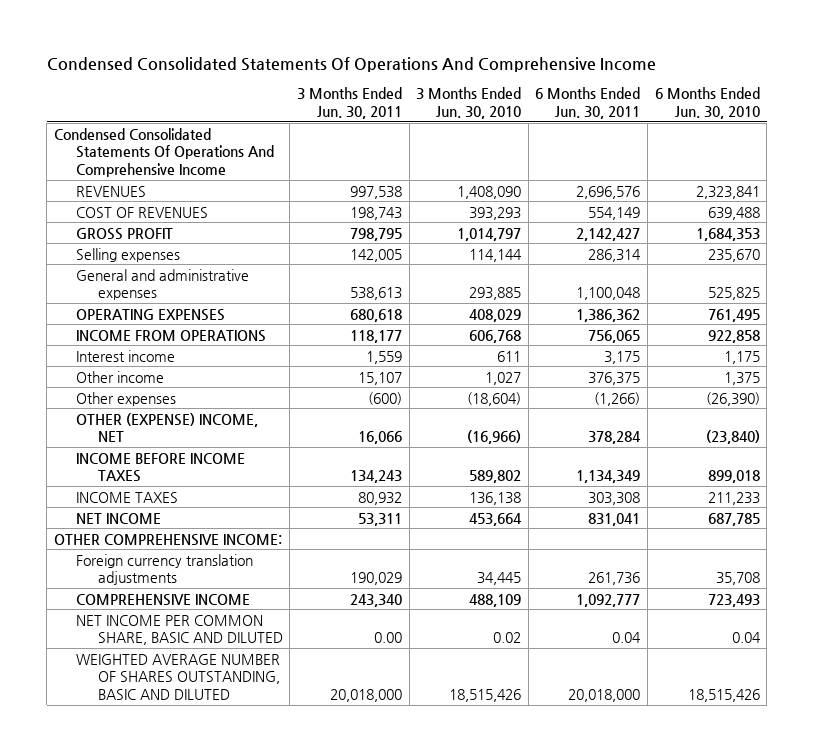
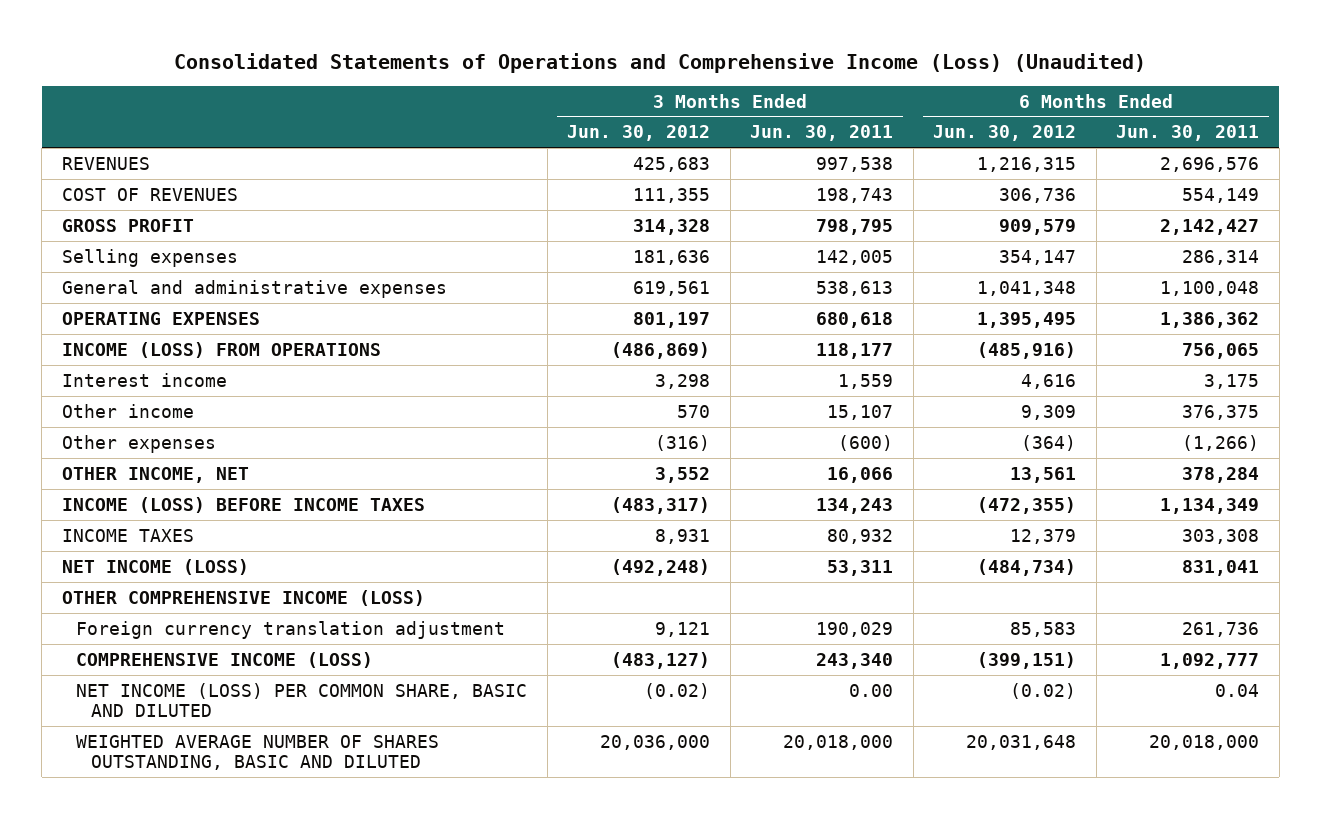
- Condensed Consolidated Statements Of Operations And Comprehensive Income
+ Consolidated Statements of Operations and Comprehensive Income (Loss) (Unaudited)
- | 3 Months Ended Jun. 30, 2011 | 3 Months Ended Jun. 30, 2010 | 6 Months Ended Jun. 30, 2011 | 6 Months Ended Jun. 30, 2010
+ | 3 Months Ended Jun. 30, 2012 | 3 Months Ended Jun. 30, 2011 | 6 Months Ended Jun. 30, 2012 | 6 Months Ended Jun. 30, 2011
- Condensed Consolidated Statements Of Operations And Comprehensive Income
- INCOME FROM OPERATIONS | 118,177 | 606,768 | 756,065 | 922,858
+ INCOME (LOSS) FROM OPERATIONS | (486,869) | 118,177 | (485,916) | 756,065
- OTHER (EXPENSE) INCOME, NET | 16,066 | (16,966) | 378,284 | (23,840)
- INCOME BEFORE INCOME TAXES | 134,243 | 589,802 | 1,134,349 | 899,018
+ OTHER INCOME, NET | 3,552 | 16,066 | 13,561 | 378,284
+ INCOME (LOSS) BEFORE INCOME TAXES | (483,317) | 134,243 | (472,355) | 1,134,349
- NET INCOME | 53,311 | 453,664 | 831,041 | 687,785
- OTHER COMPREHENSIVE INCOME:
- Foreign currency translation adjustments | 190,029 | 34,445 | 261,736 | 35,708
- COMPREHENSIVE INCOME | 243,340 | 488,109 | 1,092,777 | 723,493
- NET INCOME PER COMMON SHARE, BASIC AND DILUTED | 0.00 | 0.02 | 0.04 | 0.04
+ NET INCOME (LOSS) | (492,248) | 53,311 | (484,734) | 831,041
+ OTHER COMPREHENSIVE INCOME (LOSS)
+ Foreign currency translation adjustment | 9,121 | 190,029 | 85,583 | 261,736
+ COMPREHENSIVE INCOME (LOSS) | (483,127) | 243,340 | (399,151) | 1,092,777
+ NET INCOME (LOSS) PER COMMON SHARE, BASIC AND DILUTED | (0.02) | 0.00 | (0.02) | 0.04

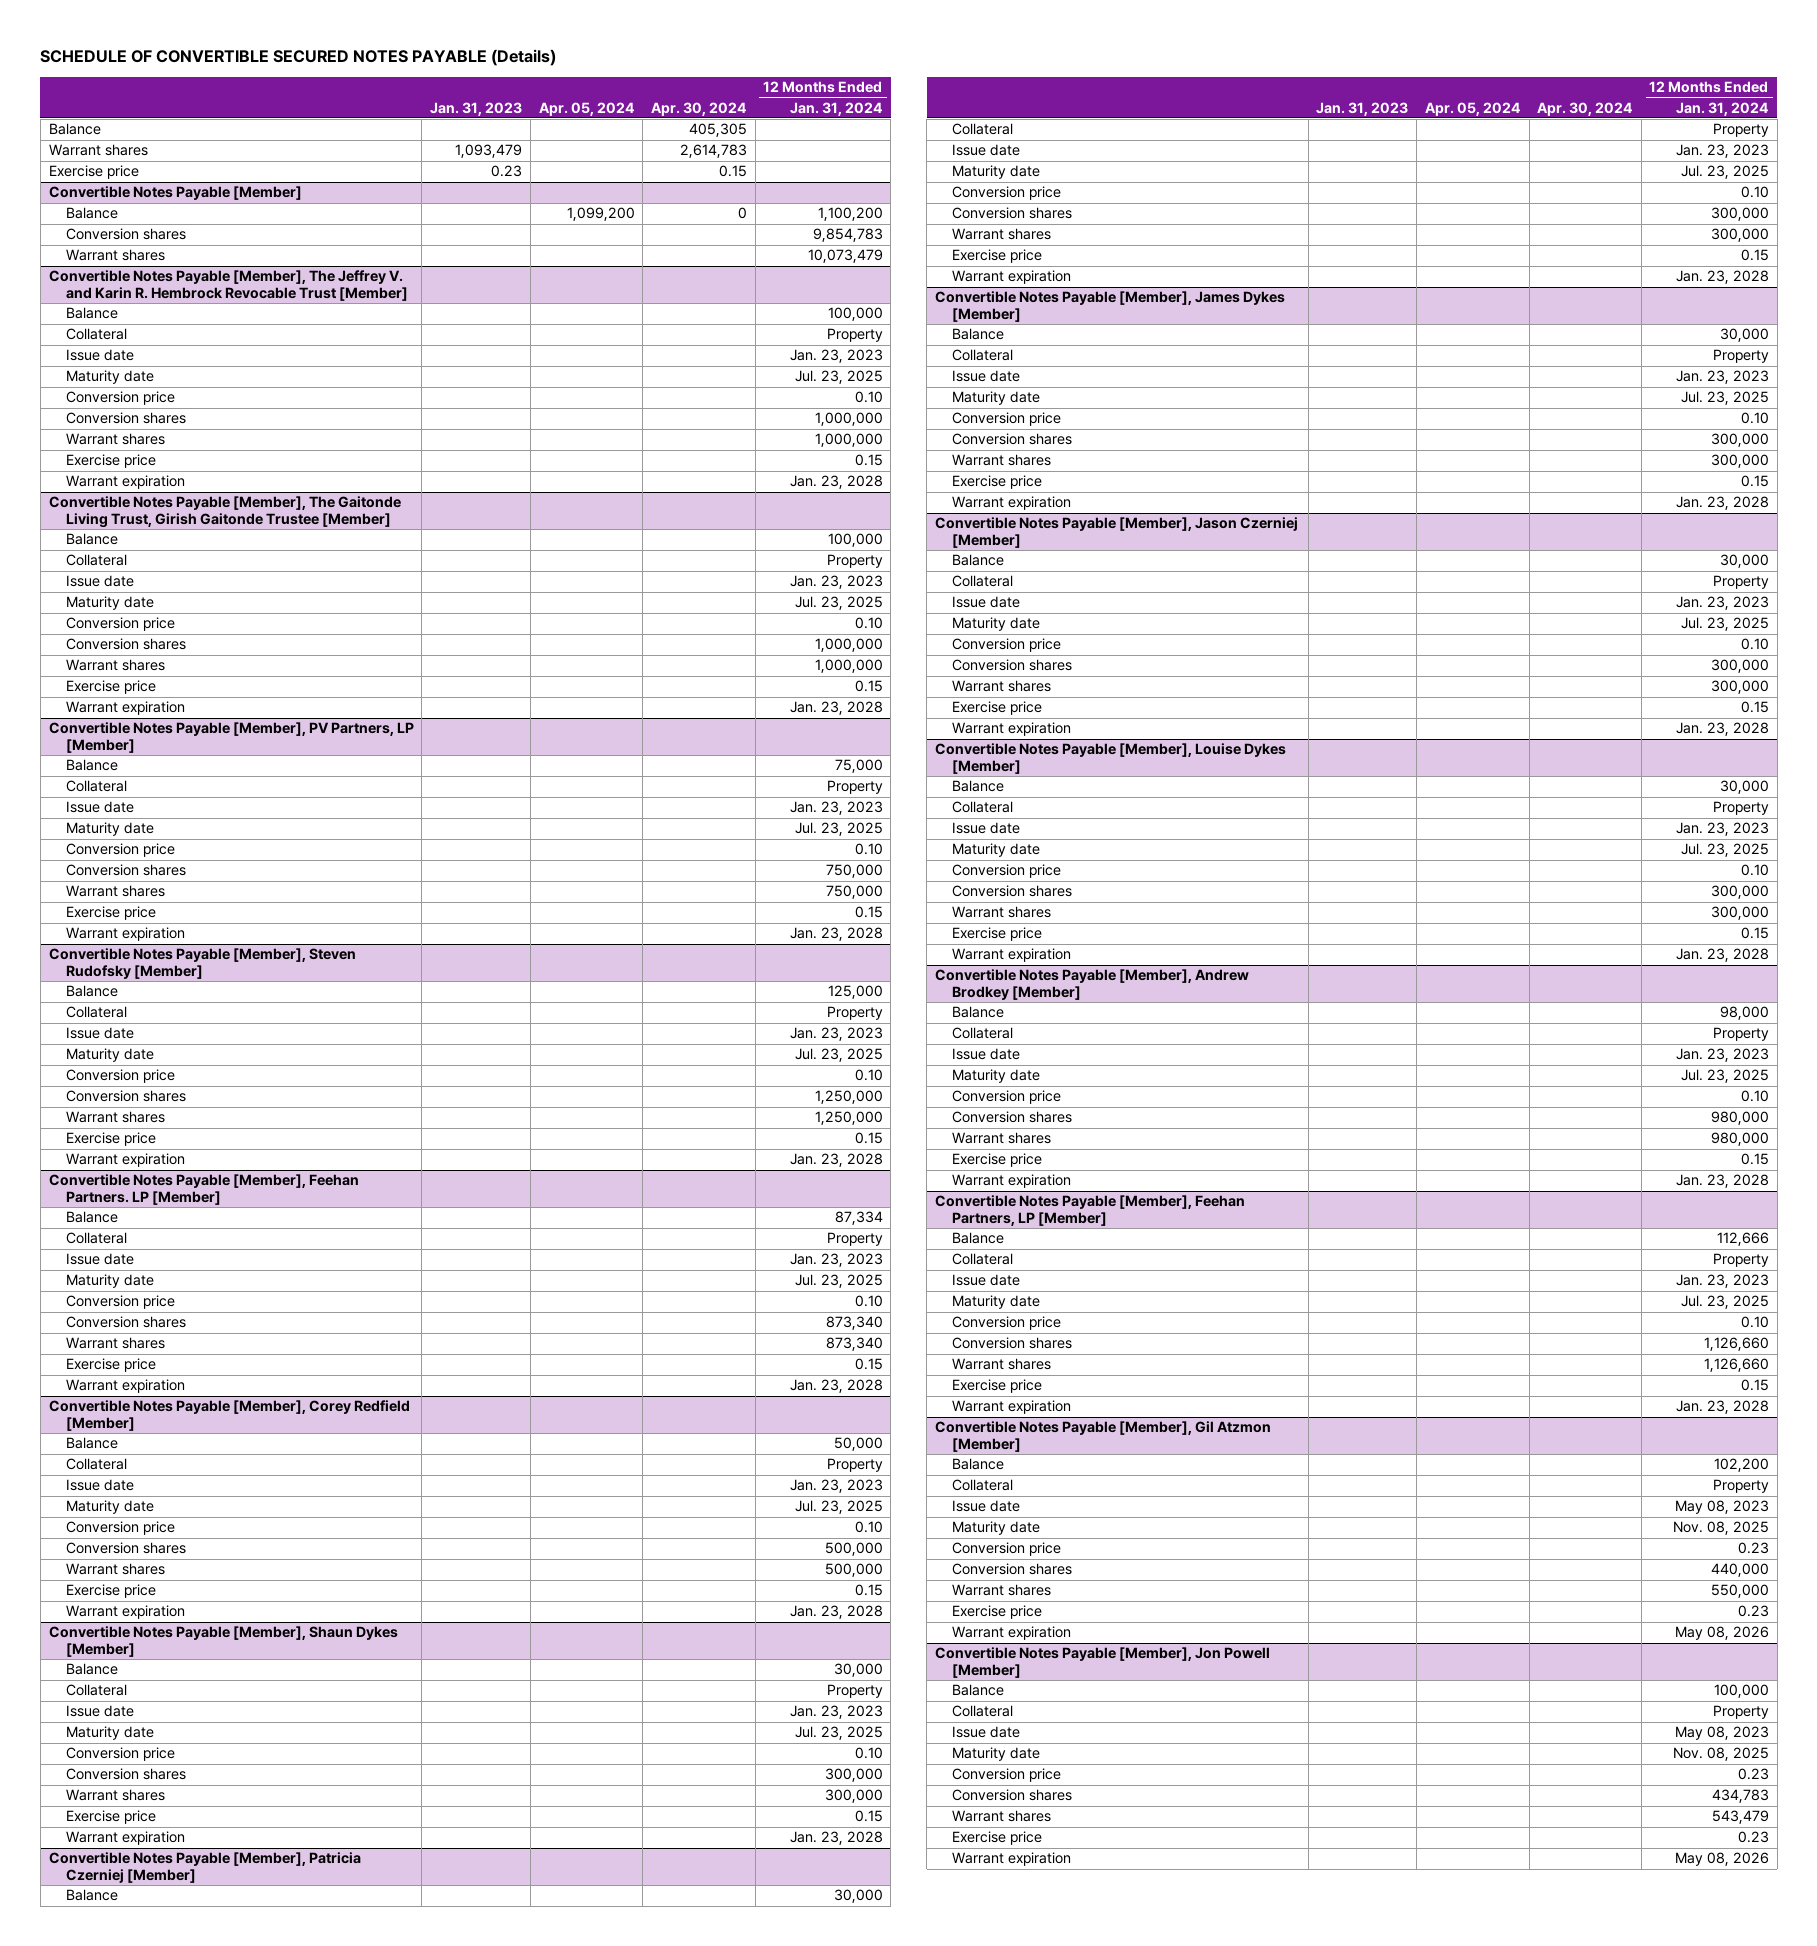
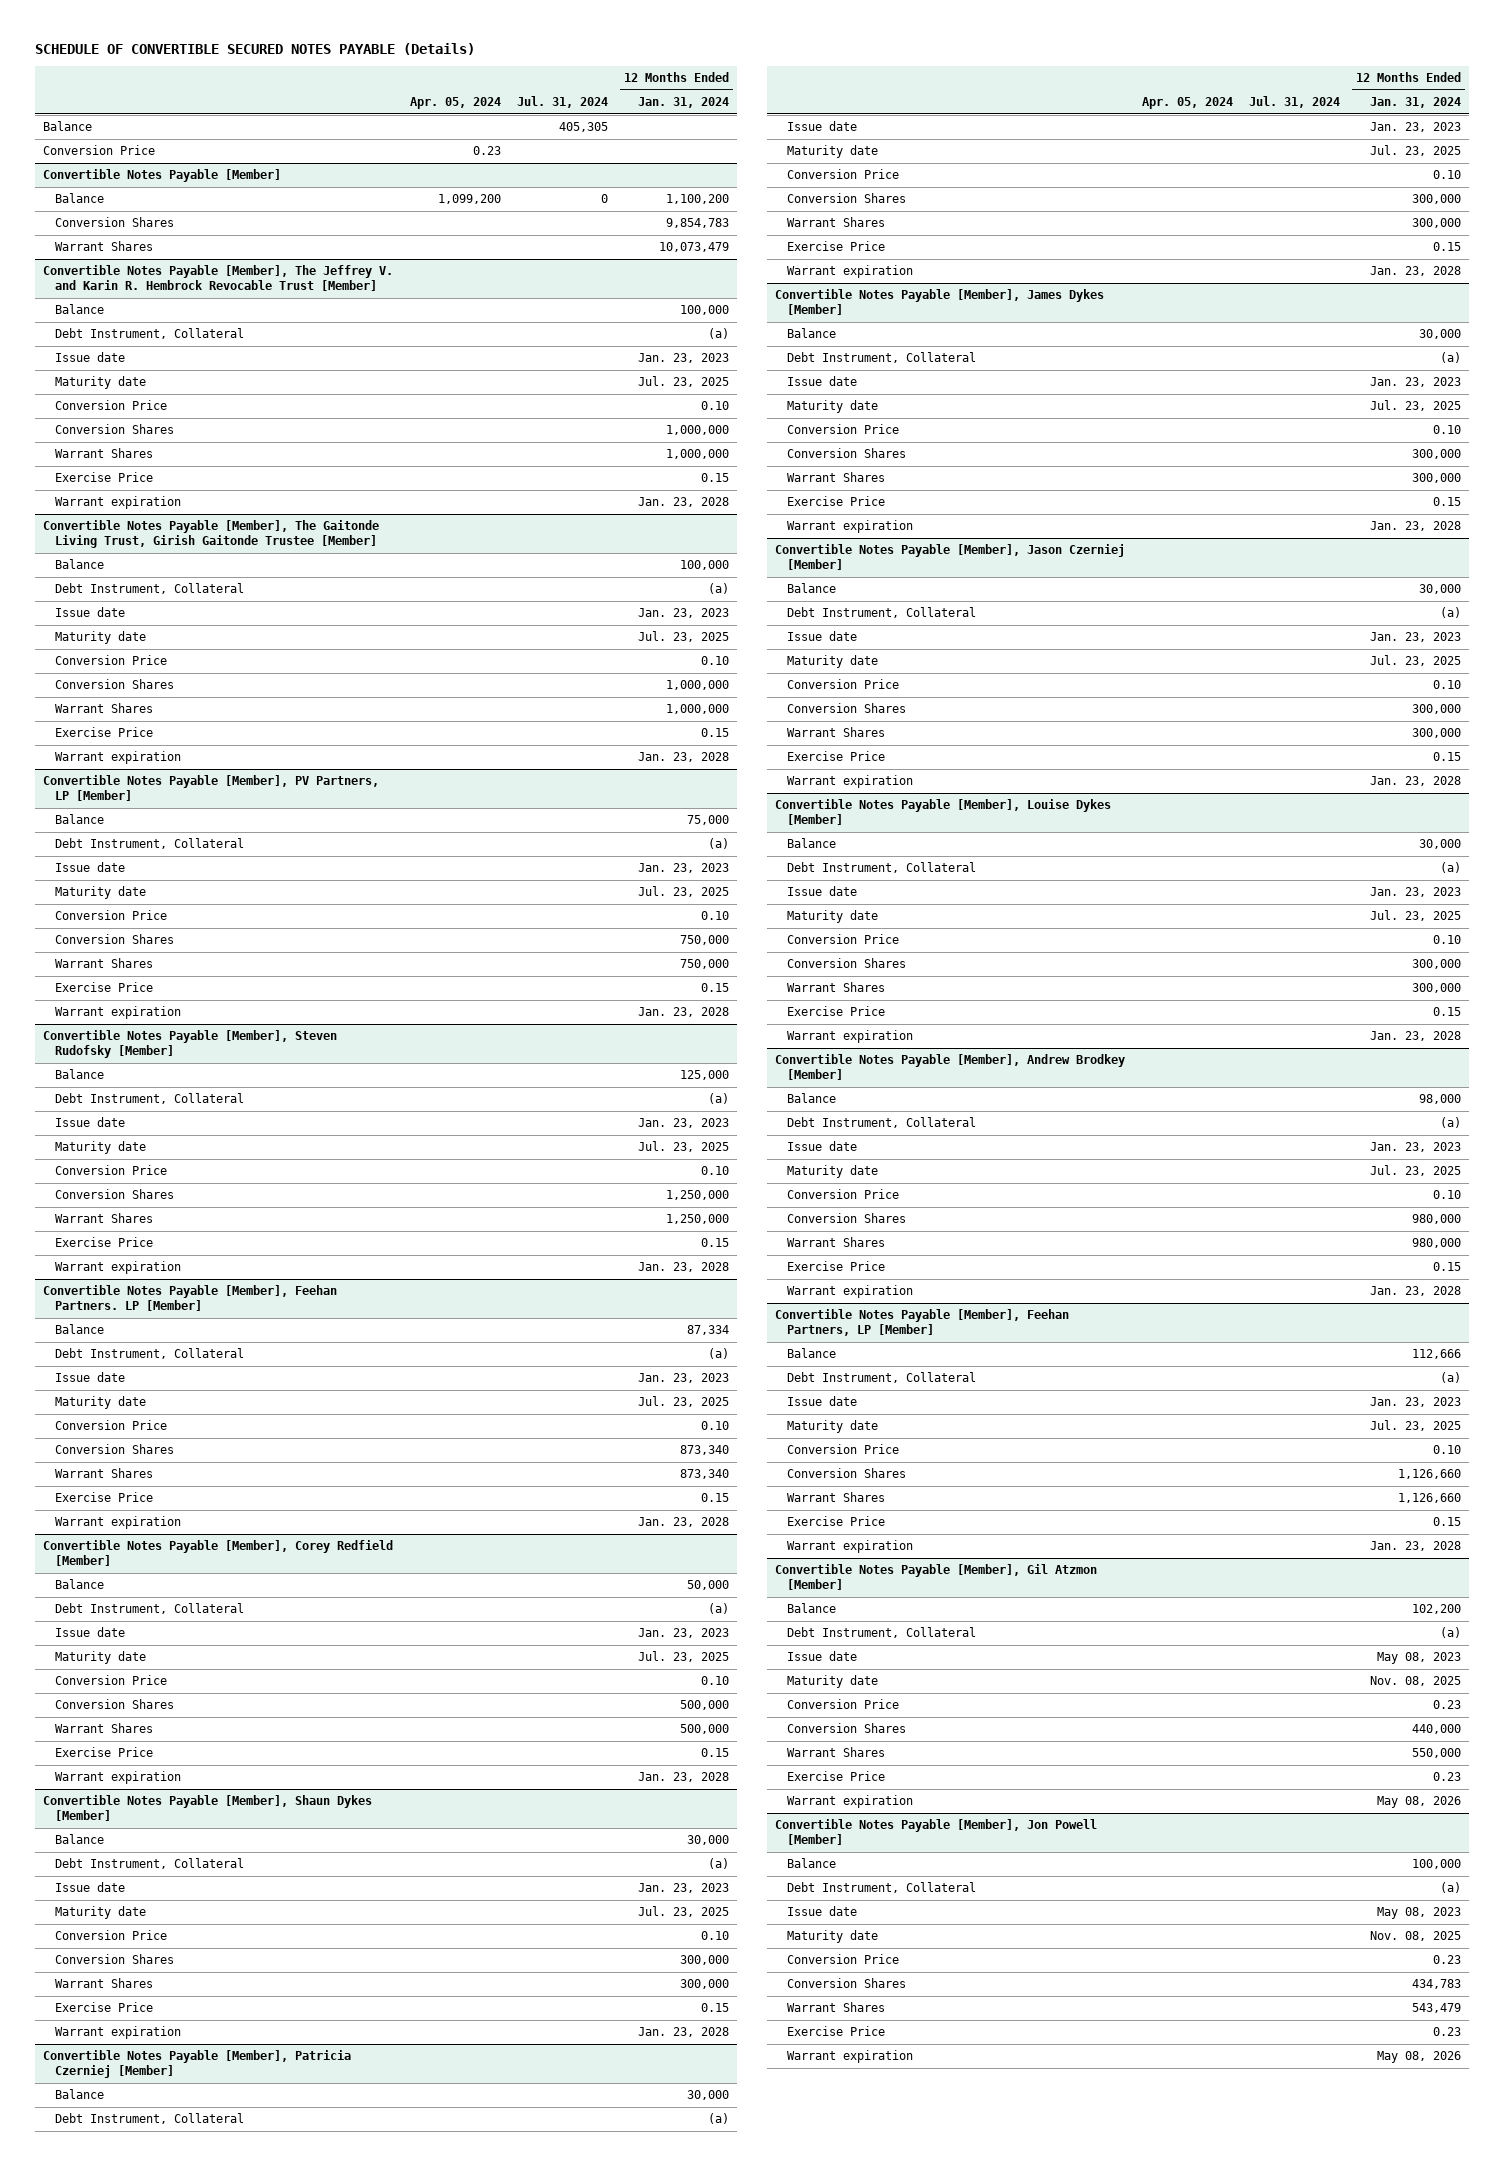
- | Jan. 31, 2023 | Apr. 05, 2024 | Apr. 30, 2024 | 12 Months Ended Jan. 31, 2024
+ | Apr. 05, 2024 | Jul. 31, 2024 | 12 Months Ended Jan. 31, 2024
- Warrant shares | 1,093,479 | | 2,614,783 |
- Exercise price | 0.23 | | 0.15 |
+ Conversion Price | 0.23 | |
@ Convertible Notes Payable [Member]
- Conversion shares | | | | 9,854,783
- Warrant shares | | | | 10,073,479
+ Conversion Shares | | | 9,854,783
+ Warrant Shares | | | 10,073,479
@ Convertible Notes Payable [Member], The Jeffrey V. and Karin R. Hembrock Revocable Trust [Member]
- Collateral | | | | Property
+ Debt Instrument, Collateral | | | (a)
- Conversion price | | | | 0.10
- Conversion shares | | | | 1,000,000
- Warrant shares | | | | 1,000,000
- Exercise price | | | | 0.15
+ Conversion Price | | | 0.10
+ Conversion Shares | | | 1,000,000
+ Warrant Shares | | | 1,000,000
+ Exercise Price | | | 0.15
@ Convertible Notes Payable [Member], The Gaitonde Living Trust, Girish Gaitonde Trustee [Member]
- Collateral | | | | Property
+ Debt Instrument, Collateral | | | (a)
- Conversion price | | | | 0.10
- Conversion shares | | | | 1,000,000
- Warrant shares | | | | 1,000,000
- Exercise price | | | | 0.15
+ Conversion Price | | | 0.10
+ Conversion Shares | | | 1,000,000
+ Warrant Shares | | | 1,000,000
+ Exercise Price | | | 0.15
@ Convertible Notes Payable [Member], PV Partners, LP [Member]
- Collateral | | | | Property
+ Debt Instrument, Collateral | | | (a)
- Conversion price | | | | 0.10
- Conversion shares | | | | 750,000
- Warrant shares | | | | 750,000
- Exercise price | | | | 0.15
+ Conversion Price | | | 0.10
+ Conversion Shares | | | 750,000
+ Warrant Shares | | | 750,000
+ Exercise Price | | | 0.15
@ Convertible Notes Payable [Member], Steven Rudofsky [Member]
- Collateral | | | | Property
+ Debt Instrument, Collateral | | | (a)
- Conversion price | | | | 0.10
- Conversion shares | | | | 1,250,000
- Warrant shares | | | | 1,250,000
- Exercise price | | | | 0.15
+ Conversion Price | | | 0.10
+ Conversion Shares | | | 1,250,000
+ Warrant Shares | | | 1,250,000
+ Exercise Price | | | 0.15
@ Convertible Notes Payable [Member], Feehan Partners. LP [Member]
- Collateral | | | | Property
+ Debt Instrument, Collateral | | | (a)
- Conversion price | | | | 0.10
- Conversion shares | | | | 873,340
- Warrant shares | | | | 873,340
- Exercise price | | | | 0.15
+ Conversion Price | | | 0.10
+ Conversion Shares | | | 873,340
+ Warrant Shares | | | 873,340
+ Exercise Price | | | 0.15
@ Convertible Notes Payable [Member], Corey Redfield [Member]
- Collateral | | | | Property
+ Debt Instrument, Collateral | | | (a)
- Conversion price | | | | 0.10
- Conversion shares | | | | 500,000
- Warrant shares | | | | 500,000
- Exercise price | | | | 0.15
+ Conversion Price | | | 0.10
+ Conversion Shares | | | 500,000
+ Warrant Shares | | | 500,000
+ Exercise Price | | | 0.15
@ Convertible Notes Payable [Member], Shaun Dykes [Member]
- Collateral | | | | Property
+ Debt Instrument, Collateral | | | (a)
- Conversion price | | | | 0.10
- Conversion shares | | | | 300,000
- Warrant shares | | | | 300,000
- Exercise price | | | | 0.15
+ Conversion Price | | | 0.10
+ Conversion Shares | | | 300,000
+ Warrant Shares | | | 300,000
+ Exercise Price | | | 0.15
@ Convertible Notes Payable [Member], Patricia Czerniej [Member]
- Collateral | | | | Property
+ Debt Instrument, Collateral | | | (a)
- Conversion price | | | | 0.10
- Conversion shares | | | | 300,000
- Warrant shares | | | | 300,000
- Exercise price | | | | 0.15
+ Conversion Price | | | 0.10
+ Conversion Shares | | | 300,000
+ Warrant Shares | | | 300,000
+ Exercise Price | | | 0.15
@ Convertible Notes Payable [Member], James Dykes [Member]
- Collateral | | | | Property
+ Debt Instrument, Collateral | | | (a)
- Conversion price | | | | 0.10
- Conversion shares | | | | 300,000
- Warrant shares | | | | 300,000
- Exercise price | | | | 0.15
+ Conversion Price | | | 0.10
+ Conversion Shares | | | 300,000
+ Warrant Shares | | | 300,000
+ Exercise Price | | | 0.15
@ Convertible Notes Payable [Member], Jason Czerniej [Member]
- Collateral | | | | Property
+ Debt Instrument, Collateral | | | (a)
- Conversion price | | | | 0.10
- Conversion shares | | | | 300,000
- Warrant shares | | | | 300,000
- Exercise price | | | | 0.15
+ Conversion Price | | | 0.10
+ Conversion Shares | | | 300,000
+ Warrant Shares | | | 300,000
+ Exercise Price | | | 0.15
@ Convertible Notes Payable [Member], Louise Dykes [Member]
- Collateral | | | | Property
+ Debt Instrument, Collateral | | | (a)
- Conversion price | | | | 0.10
- Conversion shares | | | | 300,000
- Warrant shares | | | | 300,000
- Exercise price | | | | 0.15
+ Conversion Price | | | 0.10
+ Conversion Shares | | | 300,000
+ Warrant Shares | | | 300,000
+ Exercise Price | | | 0.15
@ Convertible Notes Payable [Member], Andrew Brodkey [Member]
- Collateral | | | | Property
+ Debt Instrument, Collateral | | | (a)
- Conversion price | | | | 0.10
- Conversion shares | | | | 980,000
- Warrant shares | | | | 980,000
- Exercise price | | | | 0.15
+ Conversion Price | | | 0.10
+ Conversion Shares | | | 980,000
+ Warrant Shares | | | 980,000
+ Exercise Price | | | 0.15
@ Convertible Notes Payable [Member], Feehan Partners, LP [Member]
- Collateral | | | | Property
+ Debt Instrument, Collateral | | | (a)
- Conversion price | | | | 0.10
- Conversion shares | | | | 1,126,660
- Warrant shares | | | | 1,126,660
- Exercise price | | | | 0.15
+ Conversion Price | | | 0.10
+ Conversion Shares | | | 1,126,660
+ Warrant Shares | | | 1,126,660
+ Exercise Price | | | 0.15
@ Convertible Notes Payable [Member], Gil Atzmon [Member]
- Collateral | | | | Property
+ Debt Instrument, Collateral | | | (a)
- Conversion price | | | | 0.23
- Conversion shares | | | | 440,000
- Warrant shares | | | | 550,000
- Exercise price | | | | 0.23
+ Conversion Price | | | 0.23
+ Conversion Shares | | | 440,000
+ Warrant Shares | | | 550,000
+ Exercise Price | | | 0.23
@ Convertible Notes Payable [Member], Jon Powell [Member]
- Collateral | | | | Property
+ Debt Instrument, Collateral | | | (a)
- Conversion price | | | | 0.23
- Conversion shares | | | | 434,783
- Warrant shares | | | | 543,479
- Exercise price | | | | 0.23
+ Conversion Price | | | 0.23
+ Conversion Shares | | | 434,783
+ Warrant Shares | | | 543,479
+ Exercise Price | | | 0.23

